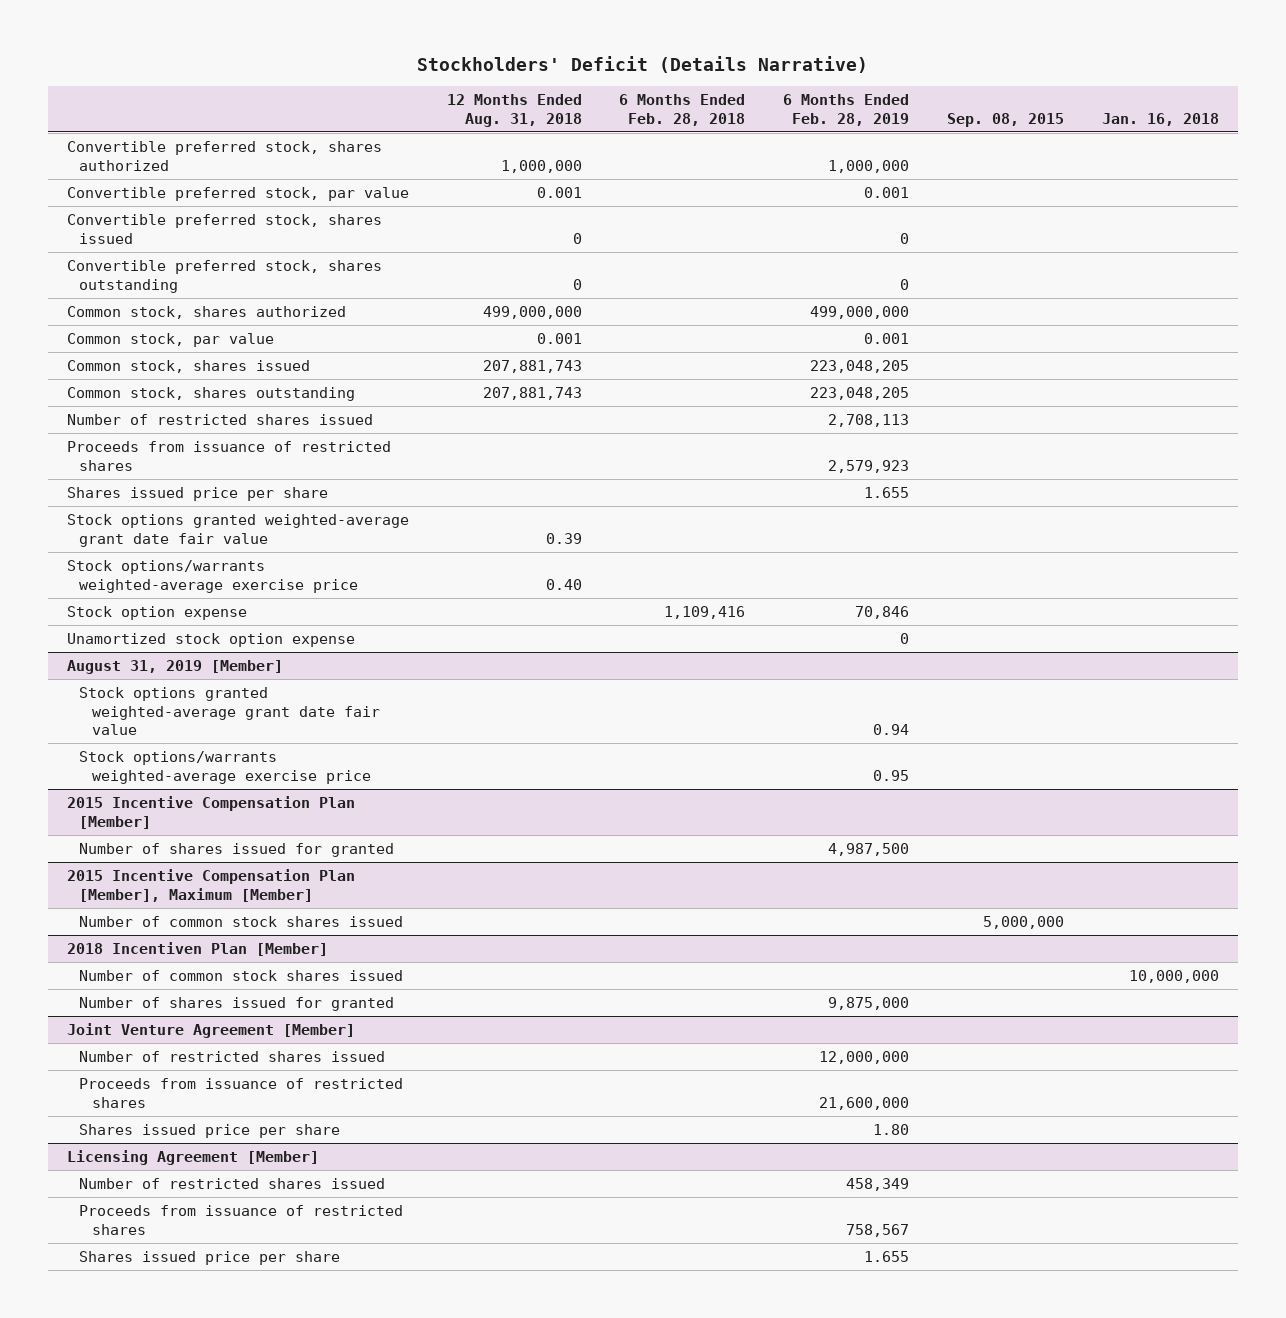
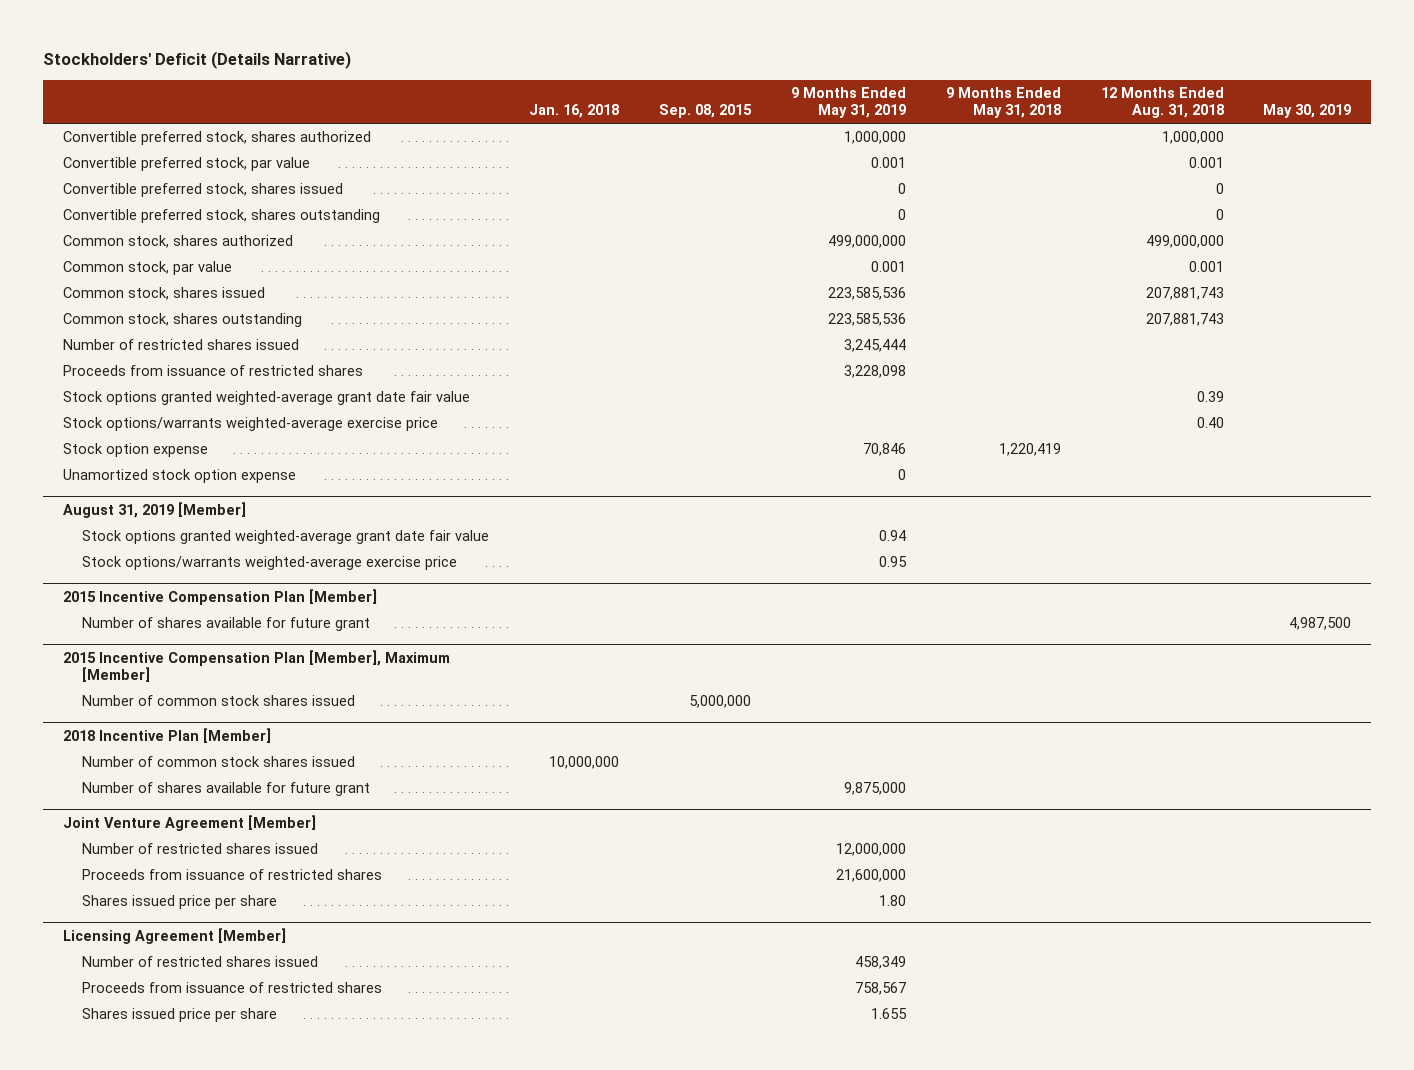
- | 12 Months Ended Aug. 31, 2018 | 6 Months Ended Feb. 28, 2018 | 6 Months Ended Feb. 28, 2019 | Sep. 08, 2015 | Jan. 16, 2018
+ | Jan. 16, 2018 | Sep. 08, 2015 | 9 Months Ended May 31, 2019 | 9 Months Ended May 31, 2018 | 12 Months Ended Aug. 31, 2018 | May 30, 2019
- Shares issued price per share | | | 1.655 | |
@ 2015 Incentive Compensation Plan [Member]
- Number of shares issued for granted | | | 4,987,500 | |
+ Number of shares available for future grant | | | | | | 4,987,500
- 2018 Incentiven Plan [Member]
+ 2018 Incentive Plan [Member]
- Number of shares issued for granted | | | 9,875,000 | |
+ Number of shares available for future grant | | | 9,875,000 | | |

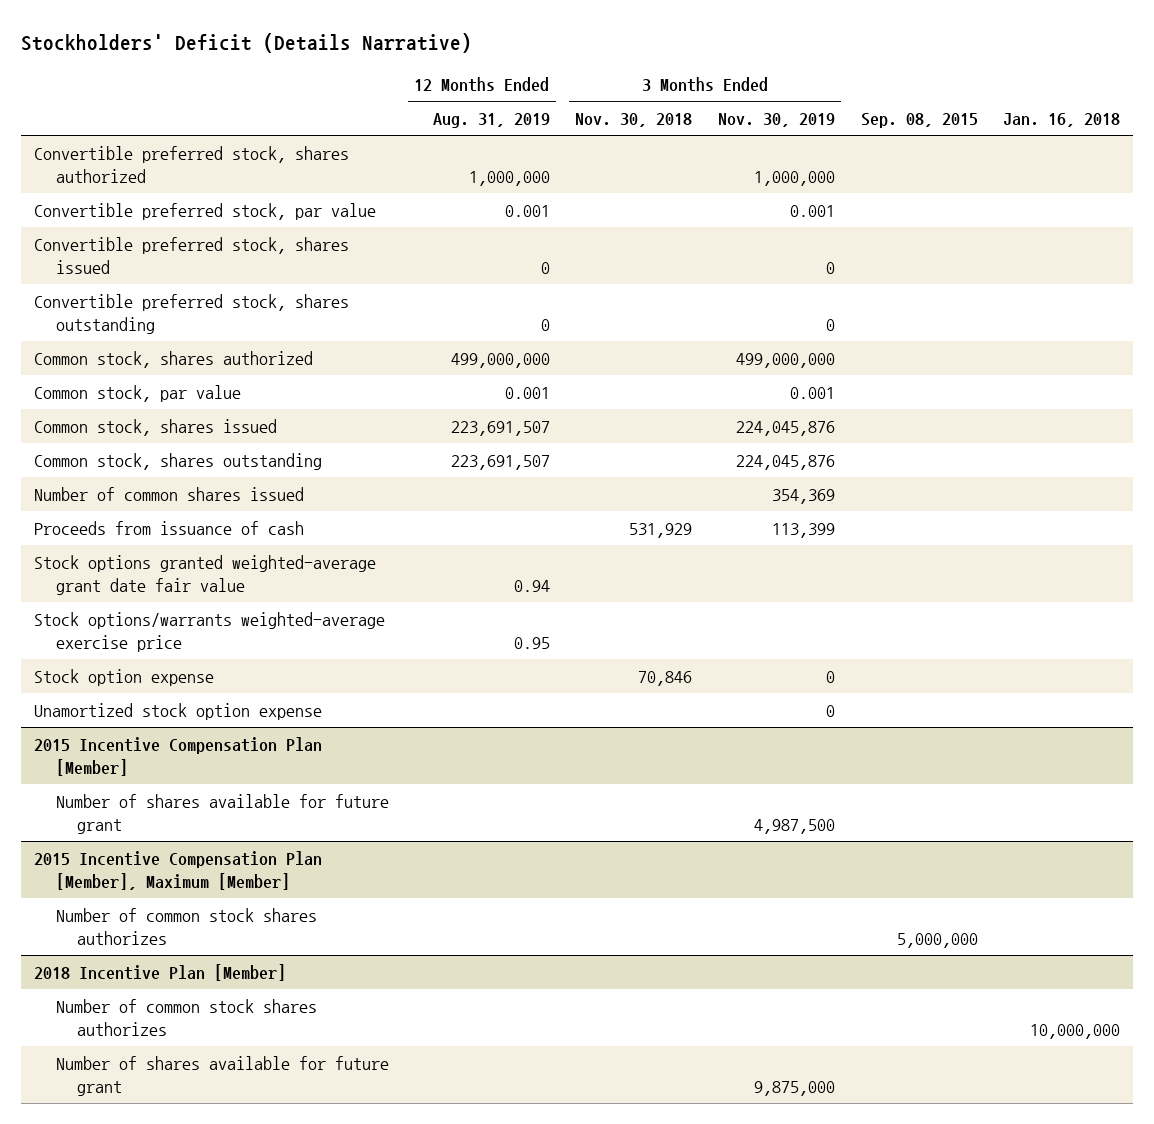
- | Jan. 16, 2018 | Sep. 08, 2015 | 9 Months Ended May 31, 2019 | 9 Months Ended May 31, 2018 | 12 Months Ended Aug. 31, 2018 | May 30, 2019
+ | 12 Months Ended Aug. 31, 2019 | 3 Months Ended Nov. 30, 2018 | 3 Months Ended Nov. 30, 2019 | Sep. 08, 2015 | Jan. 16, 2018
- Number of restricted shares issued | | | 3,245,444 | | |
- Proceeds from issuance of restricted shares | | | 3,228,098 | | |
+ Number of common shares issued | | | 354,369 | |
+ Proceeds from issuance of cash | | 531,929 | 113,399 | |
- August 31, 2019 [Member]
- Stock options granted weighted-average grant date fair value | | | 0.94 | | |
- Stock options/warrants weighted-average exercise price | | | 0.95 | | |
@ 2015 Incentive Compensation Plan [Member], Maximum [Member]
- Number of common stock shares issued | | 5,000,000 | | | |
+ Number of common stock shares authorizes | | | | 5,000,000 |
@ 2018 Incentive Plan [Member]
- Number of common stock shares issued | 10,000,000 | | | | |
+ Number of common stock shares authorizes | | | | | 10,000,000
- Joint Venture Agreement [Member]
- Number of restricted shares issued | | | 12,000,000 | | |
- Proceeds from issuance of restricted shares | | | 21,600,000 | | |
- Shares issued price per share | | | 1.80 | | |
- Licensing Agreement [Member]
- Number of restricted shares issued | | | 458,349 | | |
- Proceeds from issuance of restricted shares | | | 758,567 | | |
- Shares issued price per share | | | 1.655 | | |

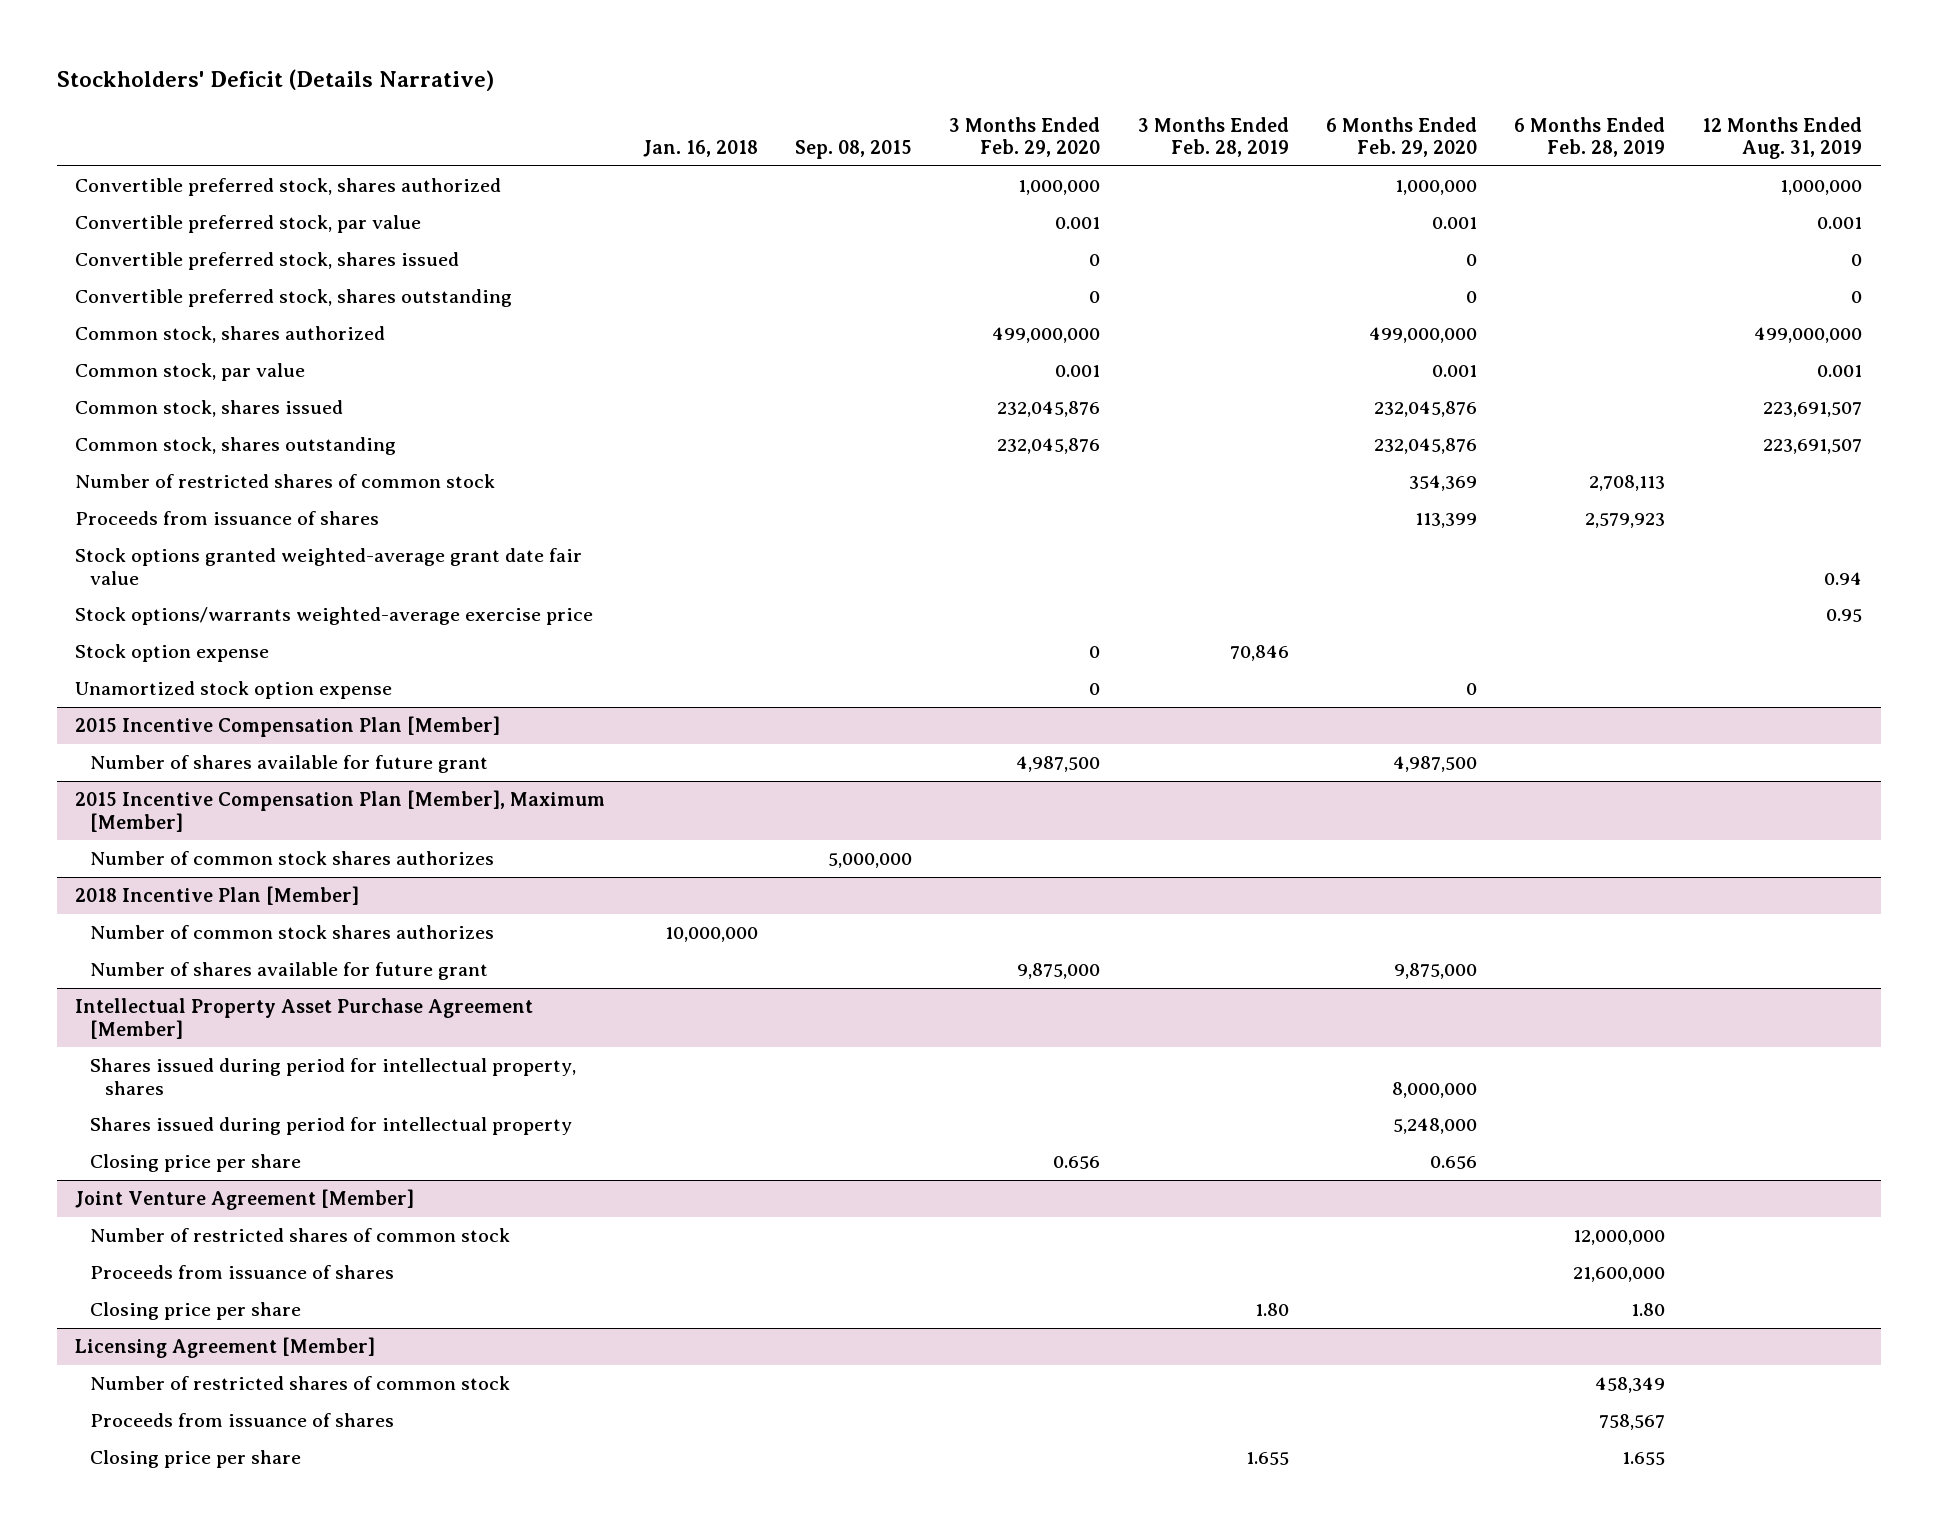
- | 12 Months Ended Aug. 31, 2019 | 3 Months Ended Nov. 30, 2018 | 3 Months Ended Nov. 30, 2019 | Sep. 08, 2015 | Jan. 16, 2018
+ | Jan. 16, 2018 | Sep. 08, 2015 | 3 Months Ended Feb. 29, 2020 | 3 Months Ended Feb. 28, 2019 | 6 Months Ended Feb. 29, 2020 | 6 Months Ended Feb. 28, 2019 | 12 Months Ended Aug. 31, 2019
- Number of common shares issued | | | 354,369 | |
- Proceeds from issuance of cash | | 531,929 | 113,399 | |
+ Number of restricted shares of common stock | | | | | 354,369 | 2,708,113 |
+ Proceeds from issuance of shares | | | | | 113,399 | 2,579,923 |
+ Intellectual Property Asset Purchase Agreement [Member]
+ Shares issued during period for intellectual property, shares | | | | | 8,000,000 | |
+ Shares issued during period for intellectual property | | | | | 5,248,000 | |
+ Closing price per share | | | 0.656 | | 0.656 | |
+ Joint Venture Agreement [Member]
+ Number of restricted shares of common stock | | | | | | 12,000,000 |
+ Proceeds from issuance of shares | | | | | | 21,600,000 |
+ Closing price per share | | | | 1.80 | | 1.80 |
+ Licensing Agreement [Member]
+ Number of restricted shares of common stock | | | | | | 458,349 |
+ Proceeds from issuance of shares | | | | | | 758,567 |
+ Closing price per share | | | | 1.655 | | 1.655 |

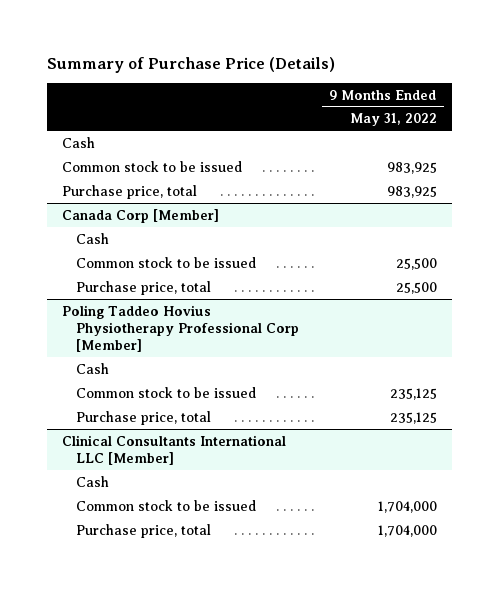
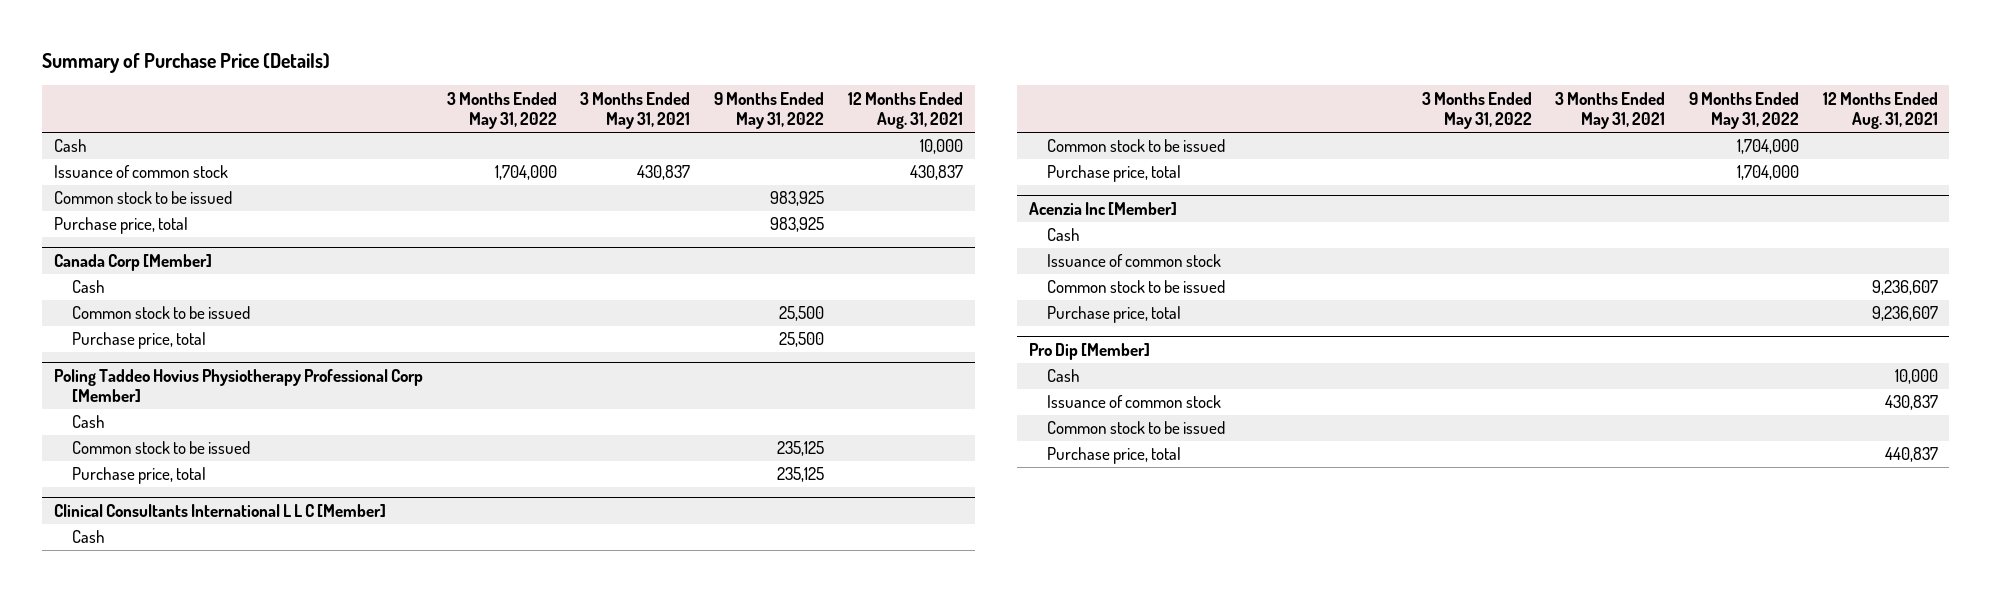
- | 9 Months Ended May 31, 2022
+ | 3 Months Ended May 31, 2022 | 3 Months Ended May 31, 2021 | 9 Months Ended May 31, 2022 | 12 Months Ended Aug. 31, 2021
+ Issuance of common stock | 1,704,000 | 430,837 | | 430,837
- Clinical Consultants International LLC [Member]
+ Clinical Consultants International L L C [Member]
+ Acenzia Inc [Member]
+ Cash
+ Issuance of common stock
+ Common stock to be issued | | | | 9,236,607
+ Purchase price, total | | | | 9,236,607
+ Pro Dip [Member]
+ Cash | | | | 10,000
+ Issuance of common stock | | | | 430,837
+ Common stock to be issued
+ Purchase price, total | | | | 440,837

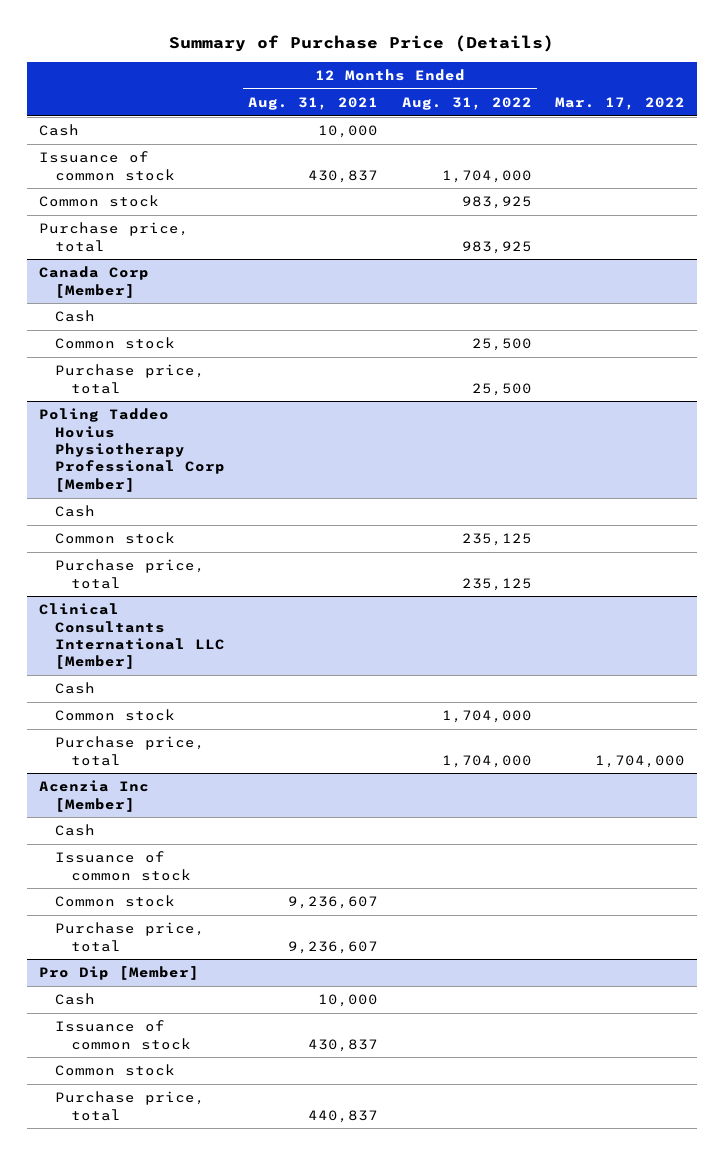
- | 3 Months Ended May 31, 2022 | 3 Months Ended May 31, 2021 | 9 Months Ended May 31, 2022 | 12 Months Ended Aug. 31, 2021
+ | 12 Months Ended Aug. 31, 2021 | 12 Months Ended Aug. 31, 2022 | Mar. 17, 2022
- Common stock to be issued | | | 983,925 |
+ Common stock | | 983,925 |
@ Canada Corp [Member]
- Common stock to be issued | | | 25,500 |
+ Common stock | | 25,500 |
@ Poling Taddeo Hovius Physiotherapy Professional Corp [Member]
- Common stock to be issued | | | 235,125 |
+ Common stock | | 235,125 |
- Clinical Consultants International L L C [Member]
+ Clinical Consultants International LLC [Member]
- Common stock to be issued | | | 1,704,000 |
+ Common stock | | 1,704,000 |
@ Acenzia Inc [Member]
- Common stock to be issued | | | | 9,236,607
+ Common stock | 9,236,607 | |
@ Pro Dip [Member]
- Common stock to be issued
+ Common stock

